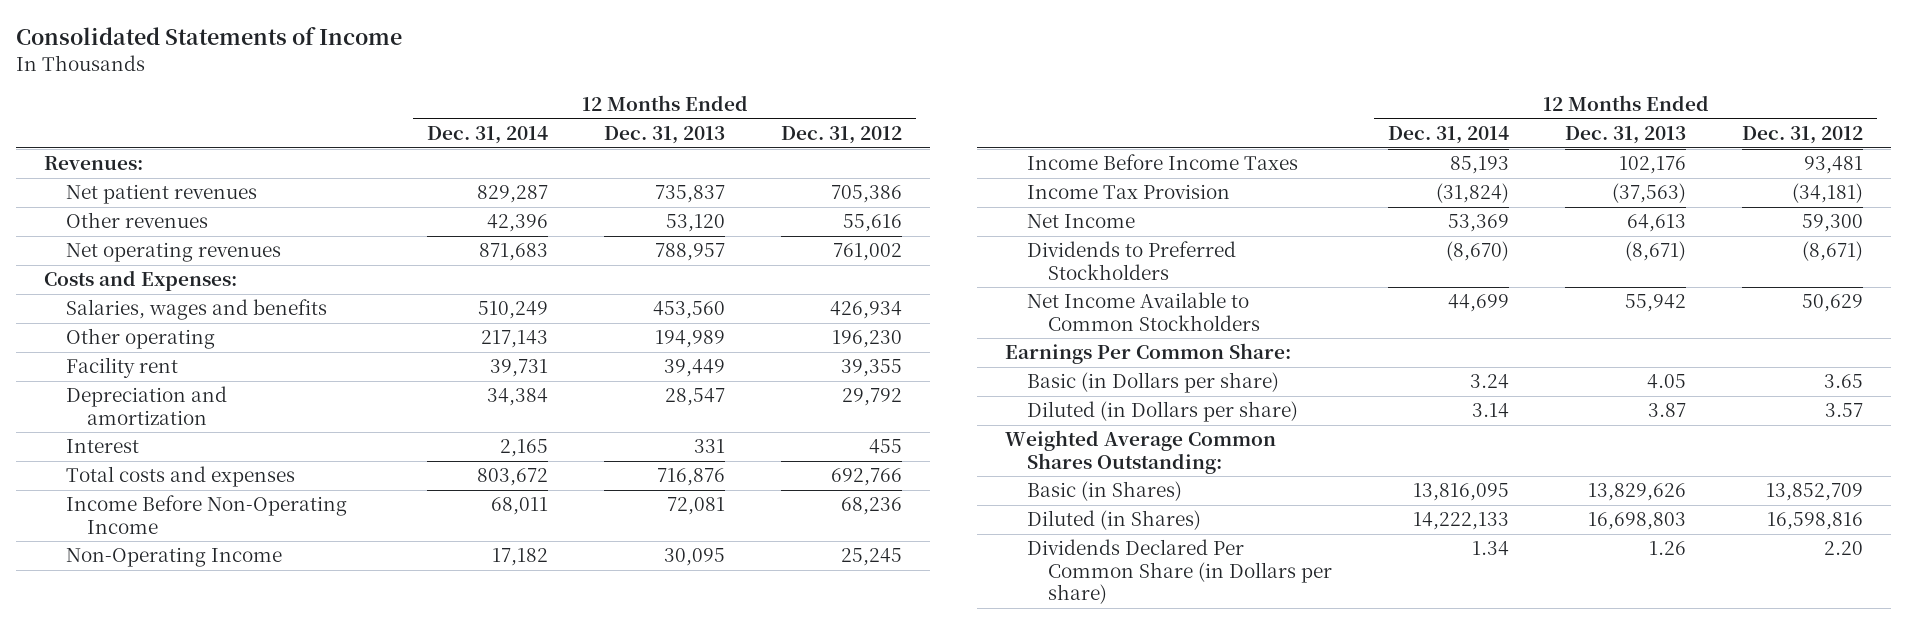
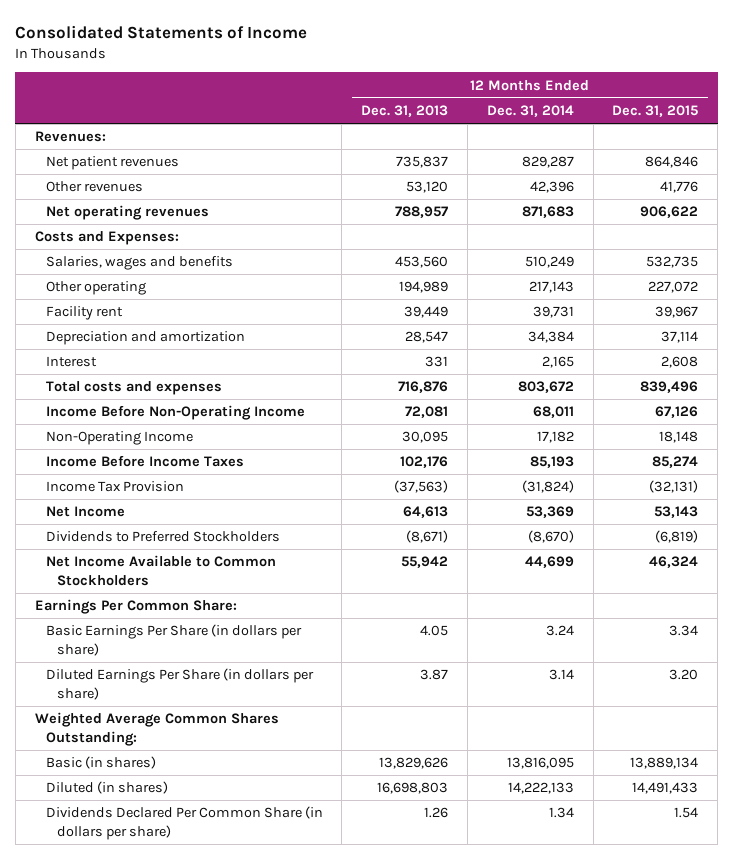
- | 12 Months Ended Dec. 31, 2014 | 12 Months Ended Dec. 31, 2013 | 12 Months Ended Dec. 31, 2012
+ | 12 Months Ended Dec. 31, 2013 | 12 Months Ended Dec. 31, 2014 | 12 Months Ended Dec. 31, 2015
- Basic (in Dollars per share) | 3.24 | 4.05 | 3.65
- Diluted (in Dollars per share) | 3.14 | 3.87 | 3.57
+ Basic Earnings Per Share (in dollars per share) | 4.05 | 3.24 | 3.34
+ Diluted Earnings Per Share (in dollars per share) | 3.87 | 3.14 | 3.20
- Basic (in Shares) | 13,816,095 | 13,829,626 | 13,852,709
- Diluted (in Shares) | 14,222,133 | 16,698,803 | 16,598,816
- Dividends Declared Per Common Share (in Dollars per share) | 1.34 | 1.26 | 2.20
+ Basic (in shares) | 13,829,626 | 13,816,095 | 13,889,134
+ Diluted (in shares) | 16,698,803 | 14,222,133 | 14,491,433
+ Dividends Declared Per Common Share (in dollars per share) | 1.26 | 1.34 | 1.54

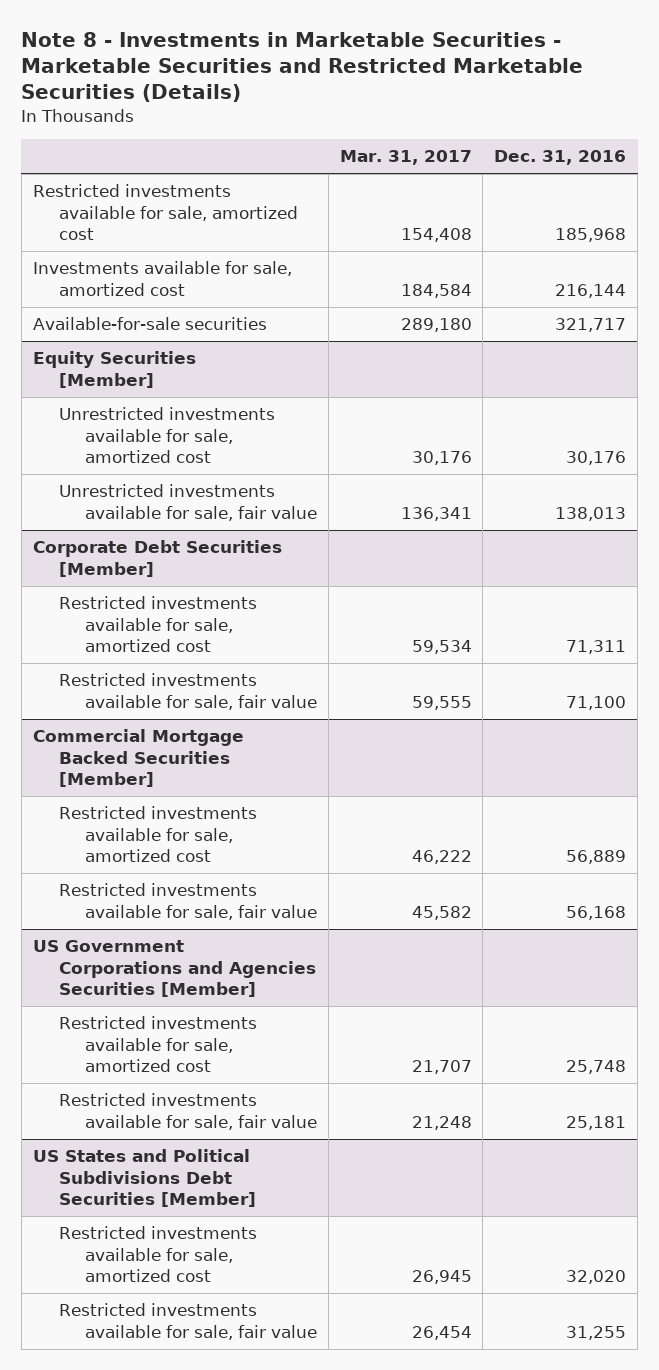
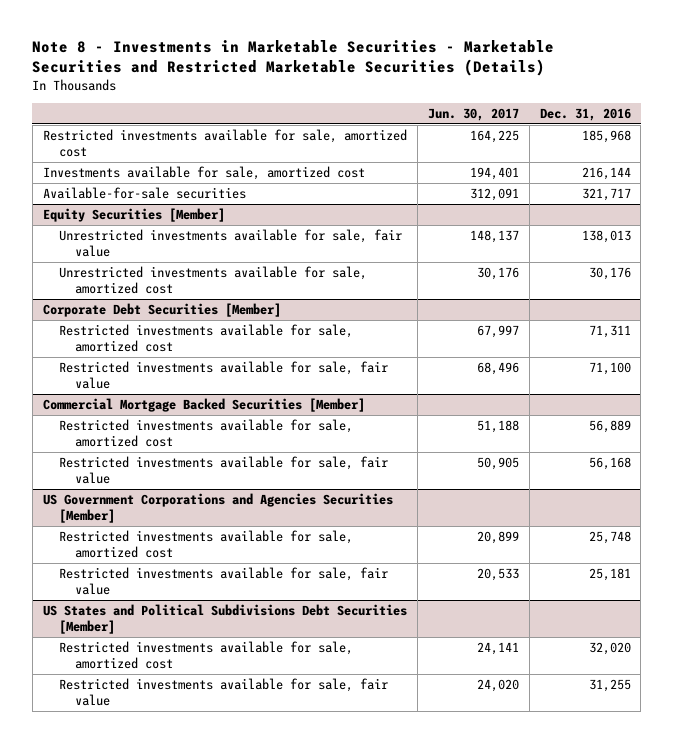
- | Mar. 31, 2017 | Dec. 31, 2016
+ | Jun. 30, 2017 | Dec. 31, 2016
@ Equity Securities [Member]
moved down: Unrestricted investments available for sale, amortized cost | 30,176 | 30,176

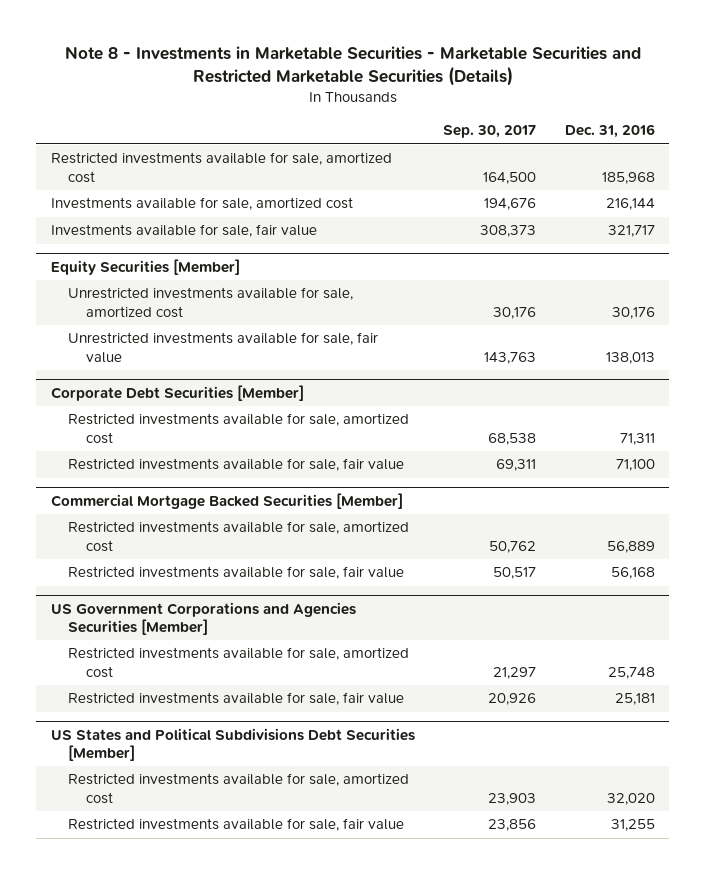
- | Jun. 30, 2017 | Dec. 31, 2016
+ | Sep. 30, 2017 | Dec. 31, 2016
- Available-for-sale securities | 312,091 | 321,717
+ Investments available for sale, fair value | 308,373 | 321,717
@ Equity Securities [Member]
moved down: Unrestricted investments available for sale, fair value | 143,763 | 138,013

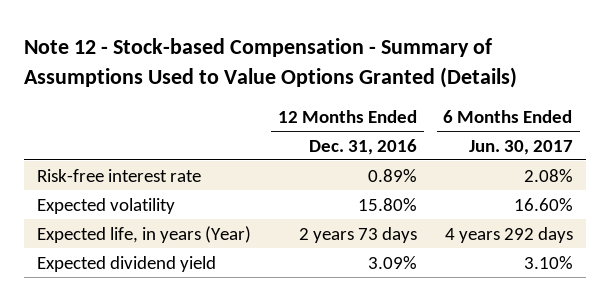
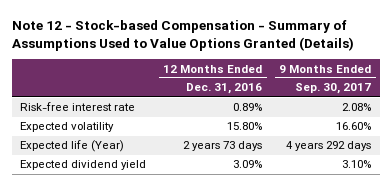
- | 12 Months Ended Dec. 31, 2016 | 6 Months Ended Jun. 30, 2017
+ | 12 Months Ended Dec. 31, 2016 | 9 Months Ended Sep. 30, 2017
- Expected life, in years (Year) | 2 years 73 days | 4 years 292 days
+ Expected life (Year) | 2 years 73 days | 4 years 292 days

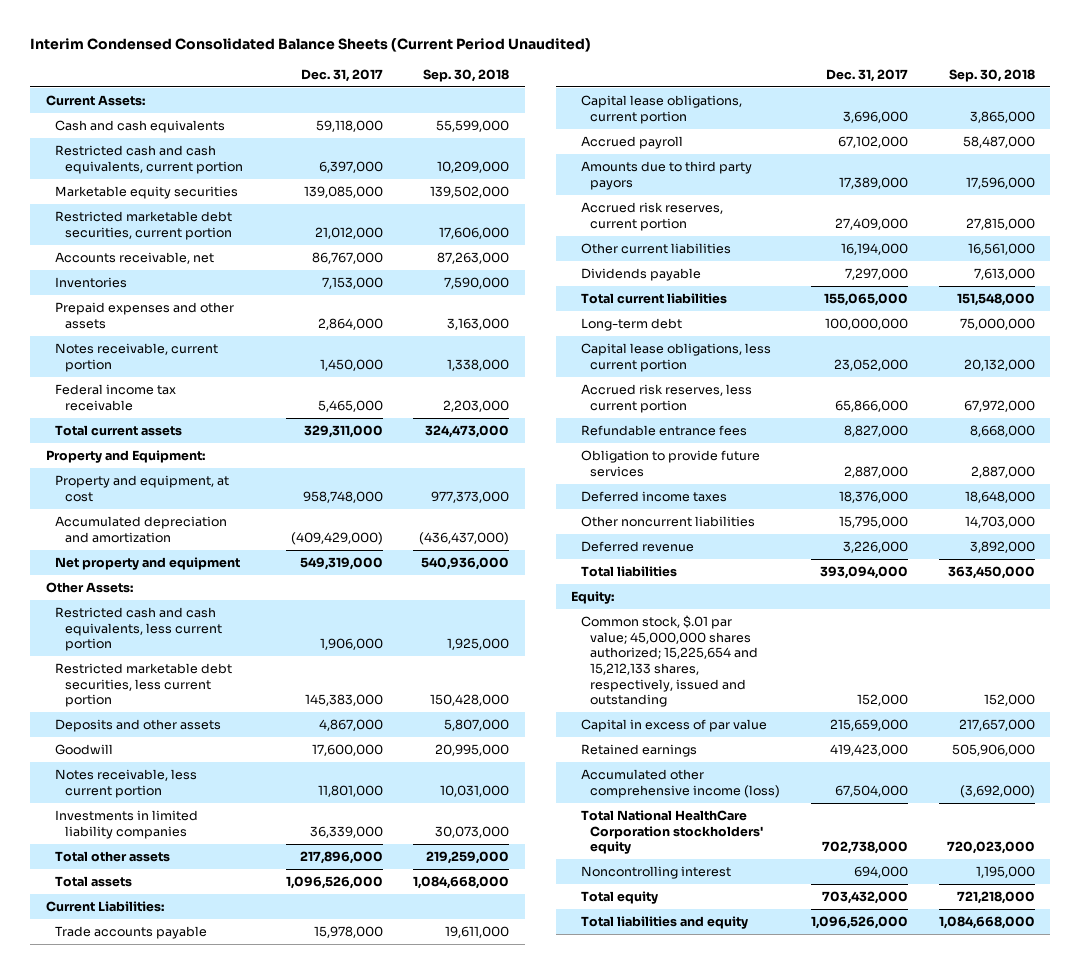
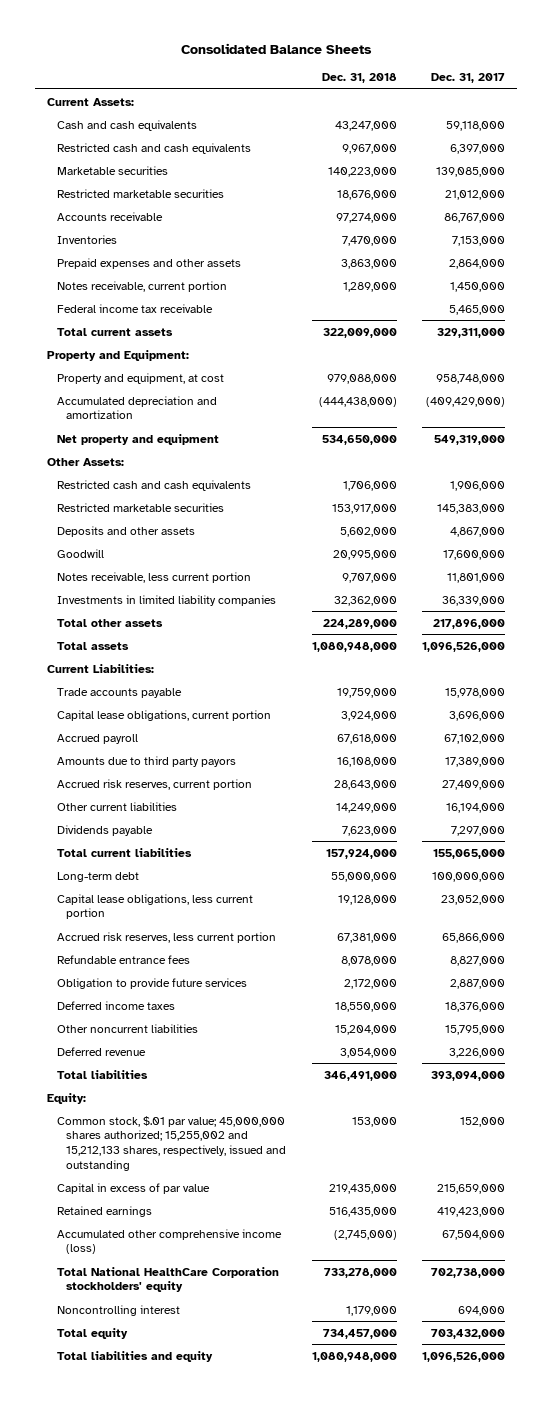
- Interim Condensed Consolidated Balance Sheets (Current Period Unaudited)
+ Consolidated Balance Sheets
- | Dec. 31, 2017 | Sep. 30, 2018
+ | Dec. 31, 2018 | Dec. 31, 2017
- Restricted cash and cash equivalents, current portion | 6,397,000 | 10,209,000
- Marketable equity securities | 139,085,000 | 139,502,000
- Restricted marketable debt securities, current portion | 21,012,000 | 17,606,000
- Accounts receivable, net | 86,767,000 | 87,263,000
+ Restricted cash and cash equivalents | 9,967,000 | 6,397,000
+ Marketable securities | 140,223,000 | 139,085,000
+ Restricted marketable securities | 18,676,000 | 21,012,000
+ Accounts receivable | 97,274,000 | 86,767,000
- Restricted cash and cash equivalents, less current portion | 1,906,000 | 1,925,000
- Restricted marketable debt securities, less current portion | 145,383,000 | 150,428,000
+ Restricted cash and cash equivalents | 1,706,000 | 1,906,000
+ Restricted marketable securities | 153,917,000 | 145,383,000
- Common stock, $.01 par value; 45,000,000 shares authorized; 15,225,654 and 15,212,133 shares, respectively, issued and outstanding | 152,000 | 152,000
+ Common stock, $.01 par value; 45,000,000 shares authorized; 15,255,002 and 15,212,133 shares, respectively, issued and outstanding | 153,000 | 152,000

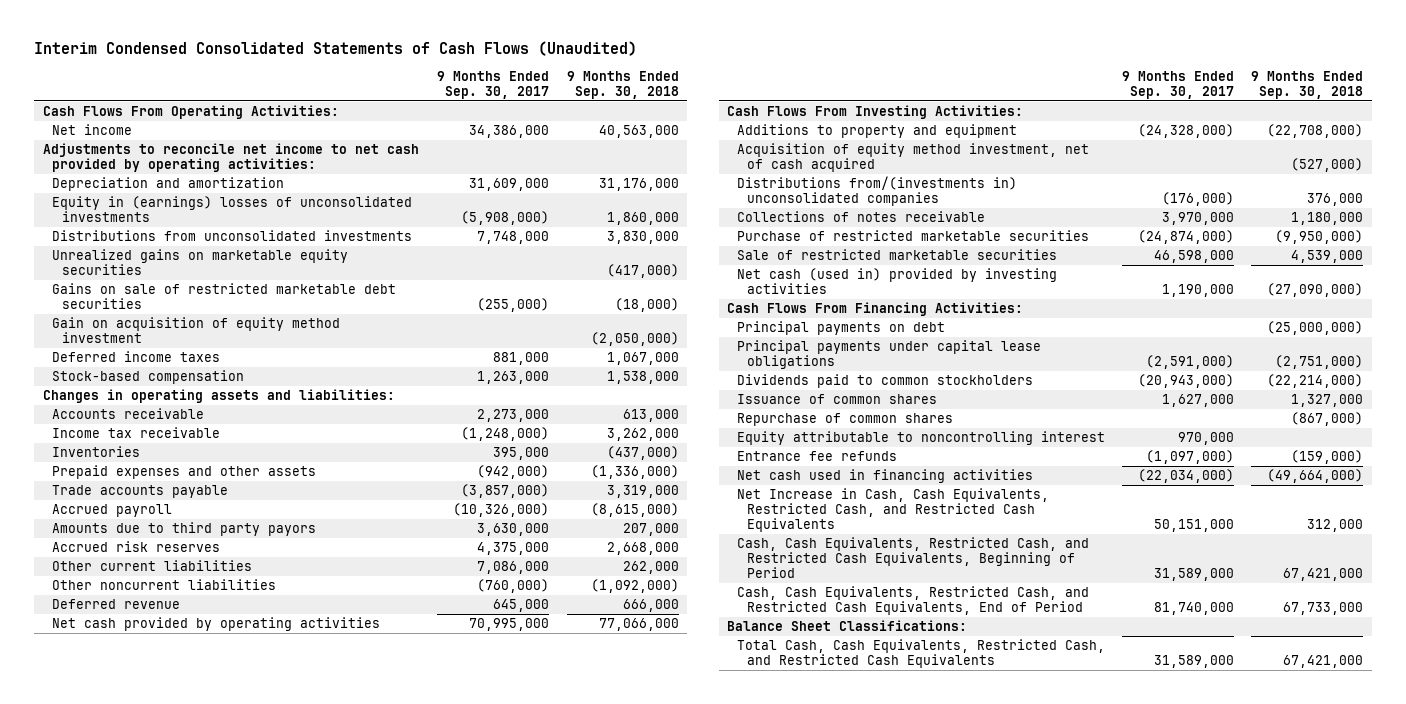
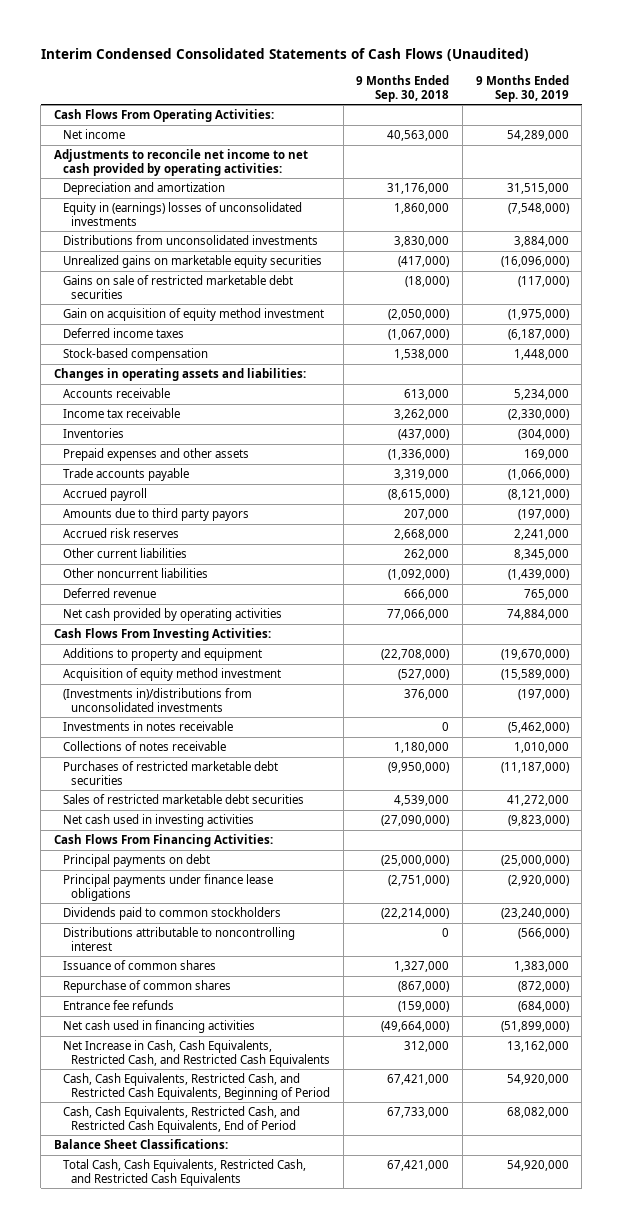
- | 9 Months Ended Sep. 30, 2017 | 9 Months Ended Sep. 30, 2018
+ | 9 Months Ended Sep. 30, 2018 | 9 Months Ended Sep. 30, 2019
- Deferred income taxes | 881,000 | 1,067,000
+ Deferred income taxes | (1,067,000) | (6,187,000)
- Acquisition of equity method investment, net of cash acquired | | (527,000)
- Distributions from/(investments in) unconsolidated companies | (176,000) | 376,000
+ Acquisition of equity method investment | (527,000) | (15,589,000)
+ (Investments in)/distributions from unconsolidated investments | 376,000 | (197,000)
+ Investments in notes receivable | 0 | (5,462,000)
- Purchase of restricted marketable securities | (24,874,000) | (9,950,000)
- Sale of restricted marketable securities | 46,598,000 | 4,539,000
- Net cash (used in) provided by investing activities | 1,190,000 | (27,090,000)
+ Purchases of restricted marketable debt securities | (9,950,000) | (11,187,000)
+ Sales of restricted marketable debt securities | 4,539,000 | 41,272,000
+ Net cash used in investing activities | (27,090,000) | (9,823,000)
- Principal payments under capital lease obligations | (2,591,000) | (2,751,000)
+ Principal payments under finance lease obligations | (2,751,000) | (2,920,000)
+ Distributions attributable to noncontrolling interest | 0 | (566,000)
- Equity attributable to noncontrolling interest | 970,000 |

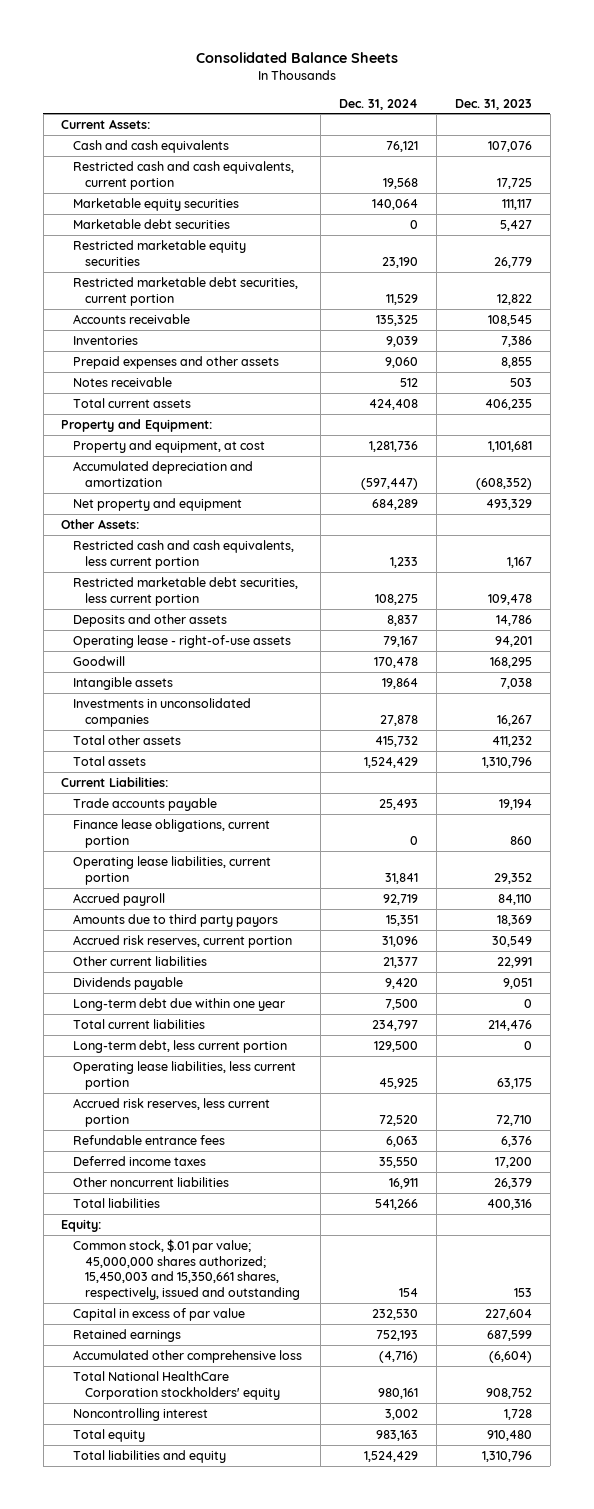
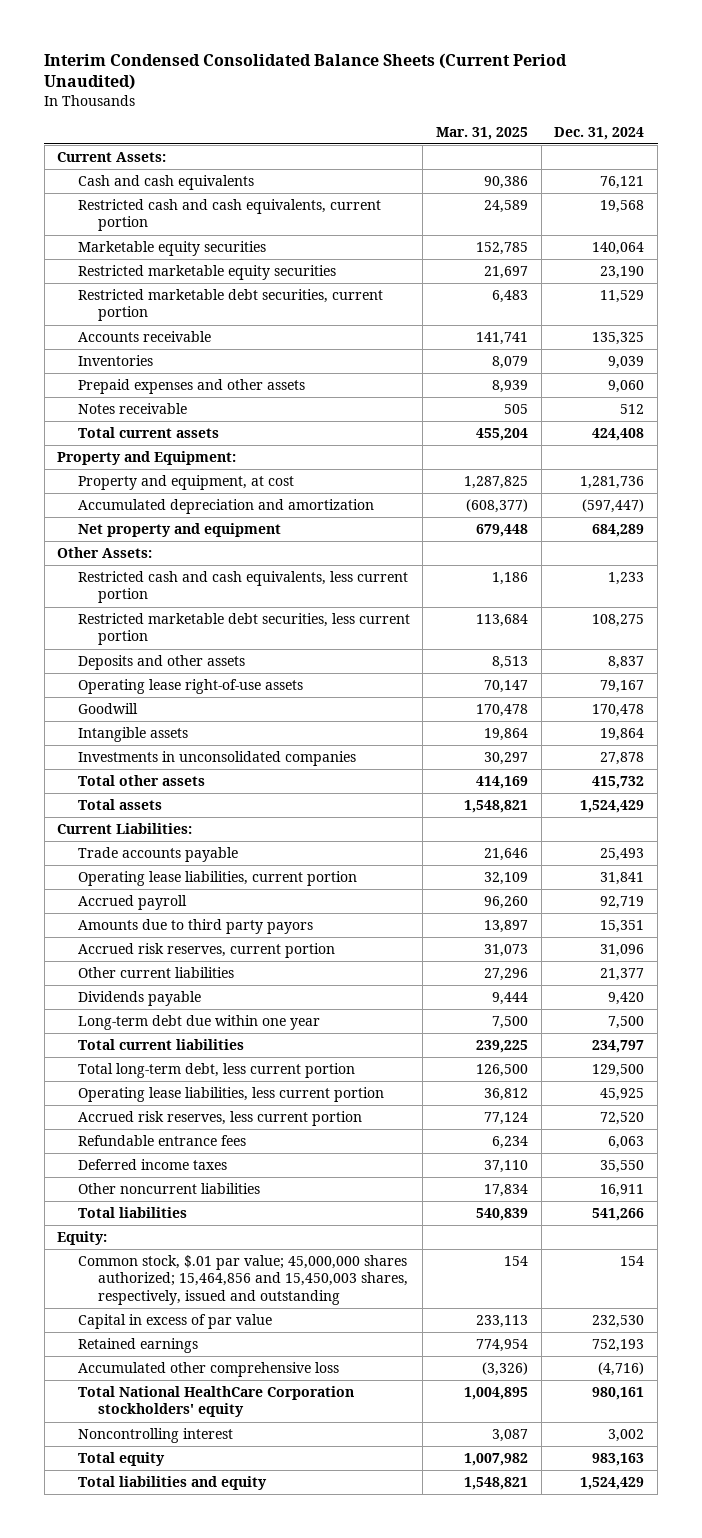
- Consolidated Balance Sheets
+ Interim Condensed Consolidated Balance Sheets (Current Period Unaudited)
- | Dec. 31, 2024 | Dec. 31, 2023
+ | Mar. 31, 2025 | Dec. 31, 2024
- Marketable debt securities | 0 | 5,427
- Operating lease - right-of-use assets | 79,167 | 94,201
+ Operating lease right-of-use assets | 70,147 | 79,167
- Finance lease obligations, current portion | 0 | 860
- Long-term debt, less current portion | 129,500 | 0
+ Total long-term debt, less current portion | 126,500 | 129,500
- Common stock, $.01 par value; 45,000,000 shares authorized; 15,450,003 and 15,350,661 shares, respectively, issued and outstanding | 154 | 153
+ Common stock, $.01 par value; 45,000,000 shares authorized; 15,464,856 and 15,450,003 shares, respectively, issued and outstanding | 154 | 154

